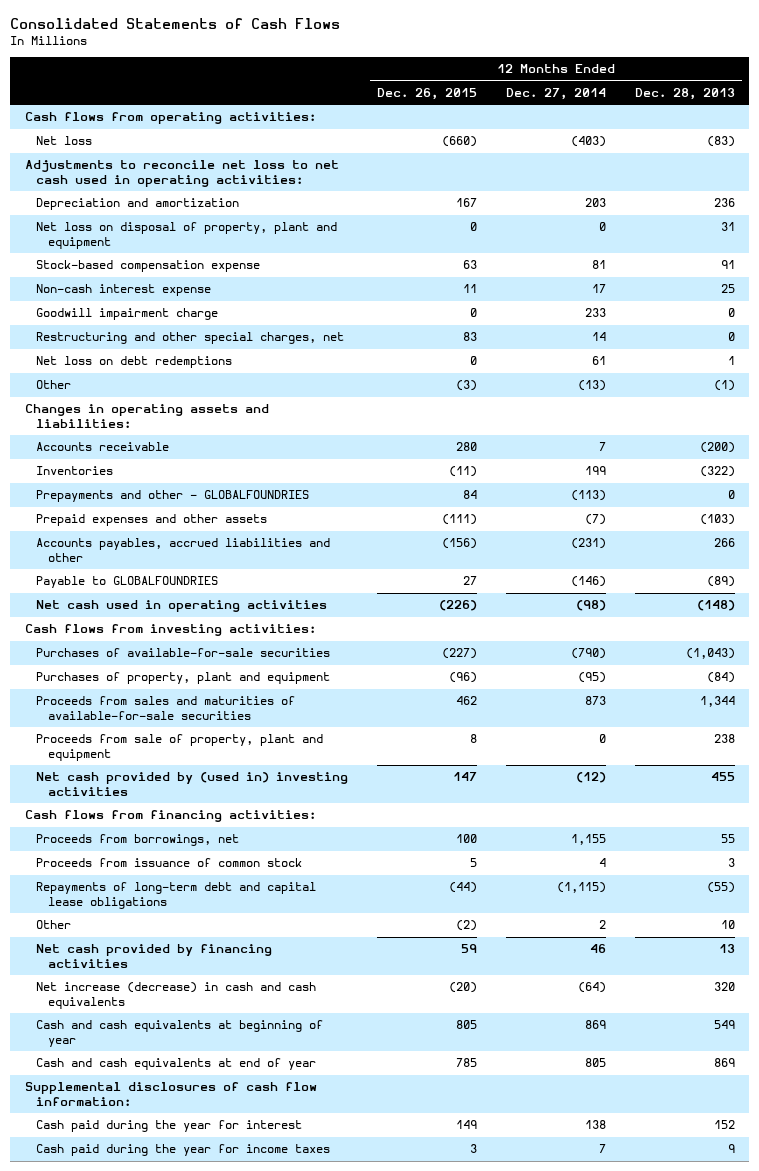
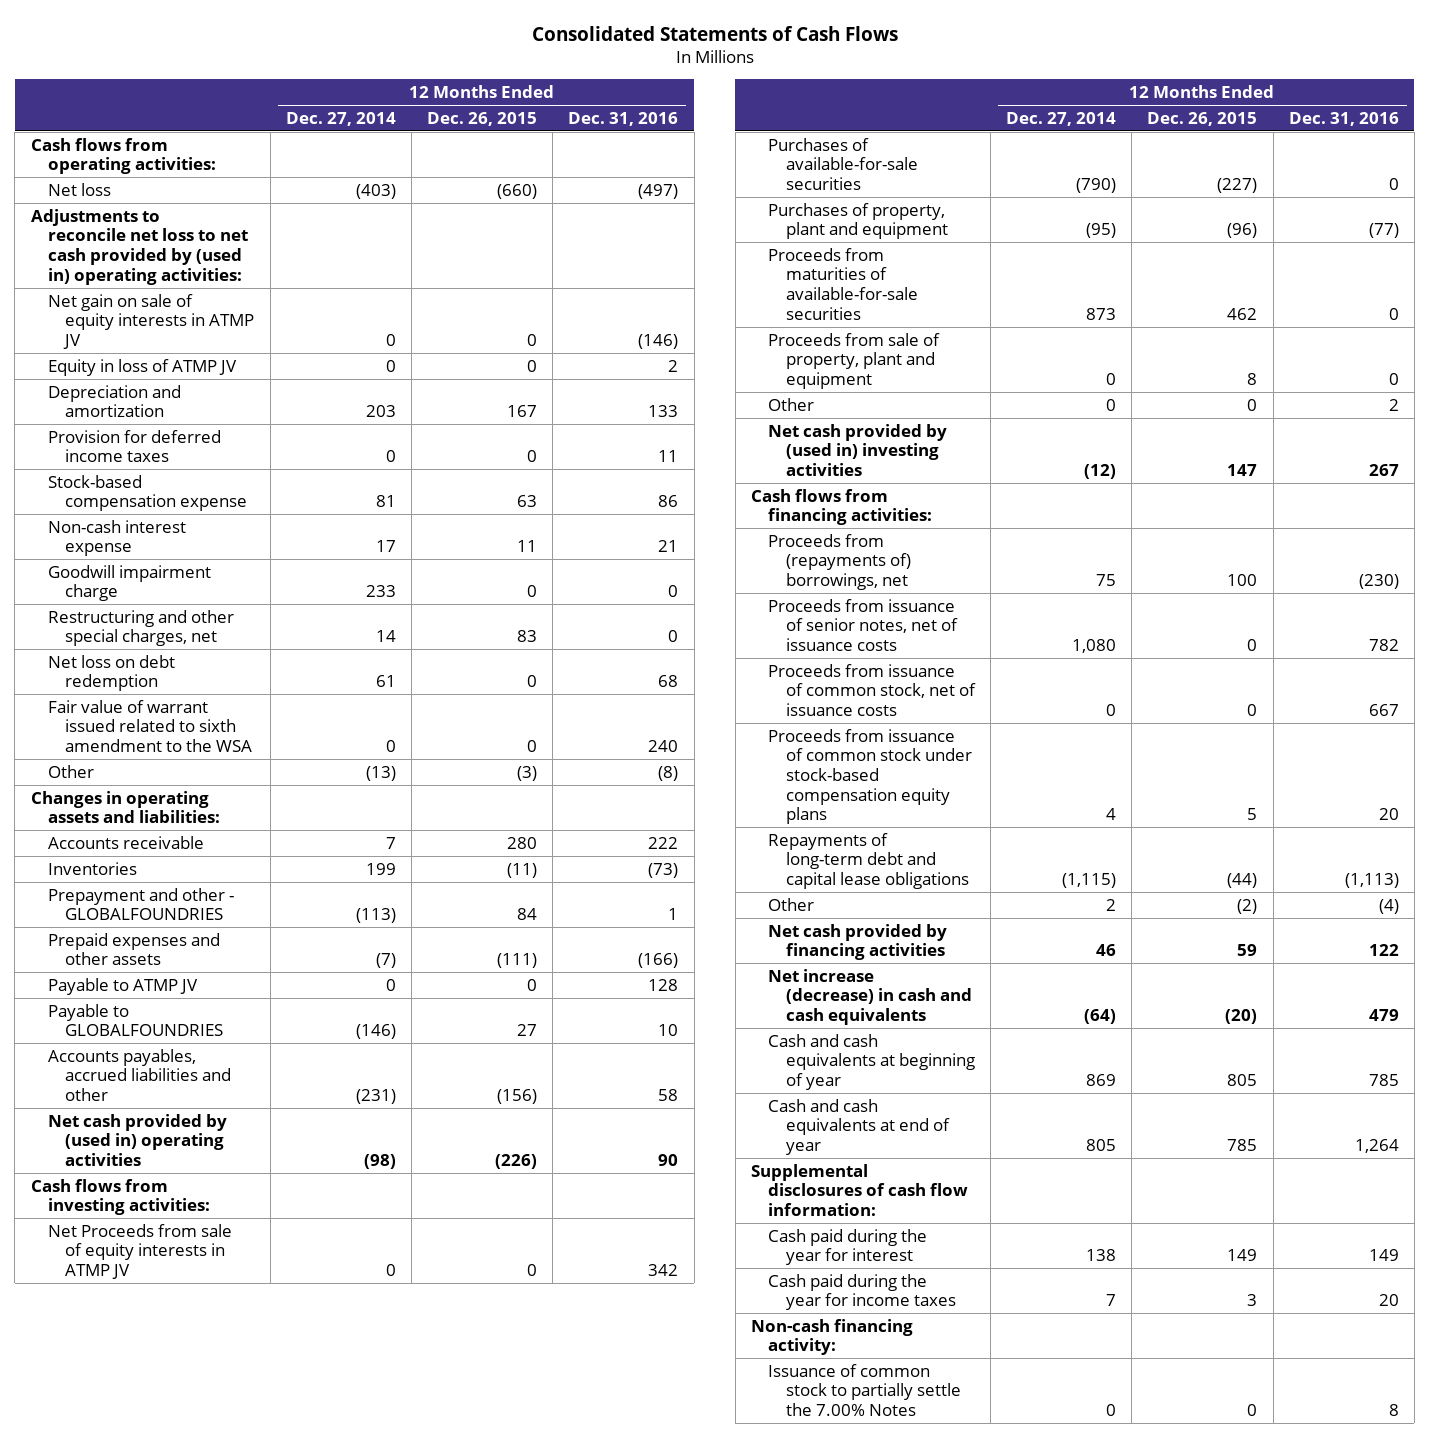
- | 12 Months Ended Dec. 26, 2015 | 12 Months Ended Dec. 27, 2014 | 12 Months Ended Dec. 28, 2013
+ | 12 Months Ended Dec. 27, 2014 | 12 Months Ended Dec. 26, 2015 | 12 Months Ended Dec. 31, 2016
- Adjustments to reconcile net loss to net cash used in operating activities:
+ Adjustments to reconcile net loss to net cash provided by (used in) operating activities:
+ Net gain on sale of equity interests in ATMP JV | 0 | 0 | (146)
+ Equity in loss of ATMP JV | 0 | 0 | 2
- Net loss on disposal of property, plant and equipment | 0 | 0 | 31
+ Provision for deferred income taxes | 0 | 0 | 11
- Net loss on debt redemptions | 0 | 61 | 1
+ Net loss on debt redemption | 61 | 0 | 68
+ Fair value of warrant issued related to sixth amendment to the WSA | 0 | 0 | 240
- Prepayments and other - GLOBALFOUNDRIES | 84 | (113) | 0
+ Prepayment and other - GLOBALFOUNDRIES | (113) | 84 | 1
+ Payable to ATMP JV | 0 | 0 | 128
- Net cash used in operating activities | (226) | (98) | (148)
moved down: Accounts payables, accrued liabilities and other | (231) | (156) | 58
+ Net cash provided by (used in) operating activities | (98) | (226) | 90
+ Net Proceeds from sale of equity interests in ATMP JV | 0 | 0 | 342
- Proceeds from sales and maturities of available-for-sale securities | 462 | 873 | 1,344
+ Proceeds from maturities of available-for-sale securities | 873 | 462 | 0
+ Other | 0 | 0 | 2
- Proceeds from borrowings, net | 100 | 1,155 | 55
- Proceeds from issuance of common stock | 5 | 4 | 3
+ Proceeds from (repayments of) borrowings, net | 75 | 100 | (230)
+ Proceeds from issuance of senior notes, net of issuance costs | 1,080 | 0 | 782
+ Proceeds from issuance of common stock, net of issuance costs | 0 | 0 | 667
+ Proceeds from issuance of common stock under stock-based compensation equity plans | 4 | 5 | 20
+ Non-cash financing activity:
+ Issuance of common stock to partially settle the 7.00% Notes | 0 | 0 | 8

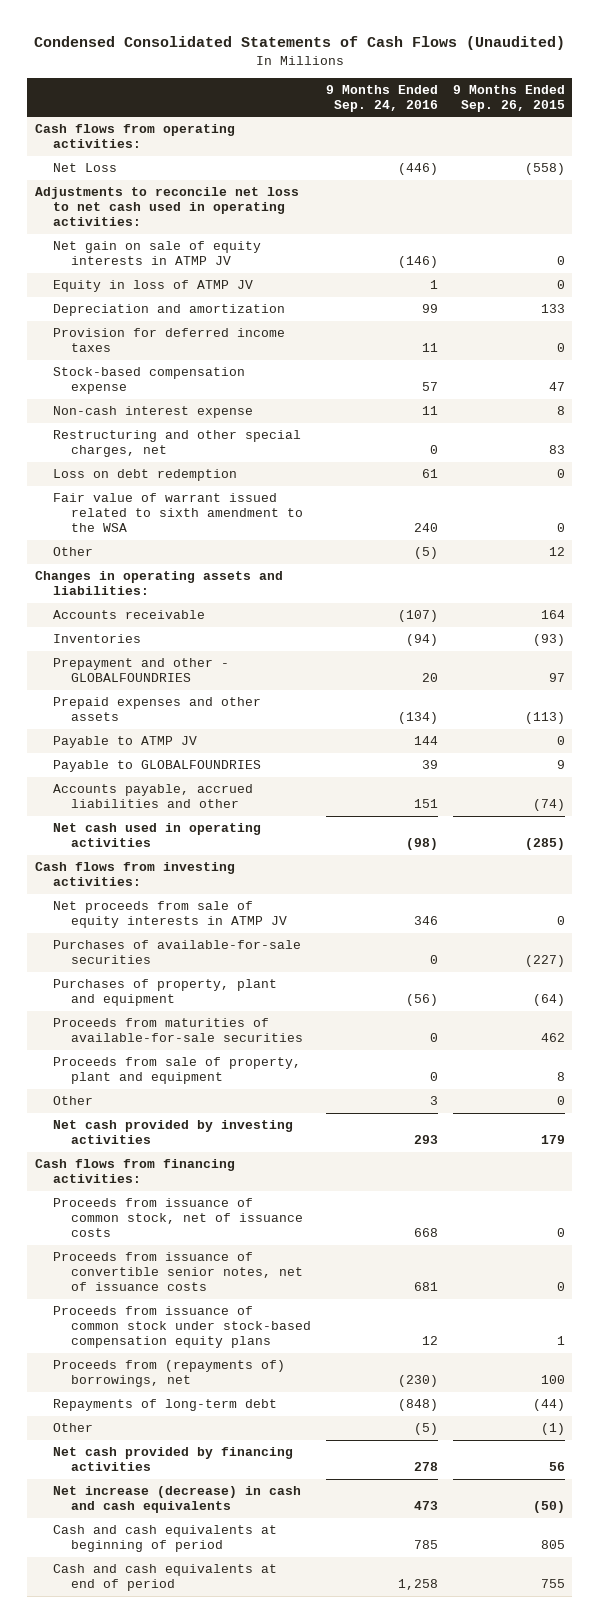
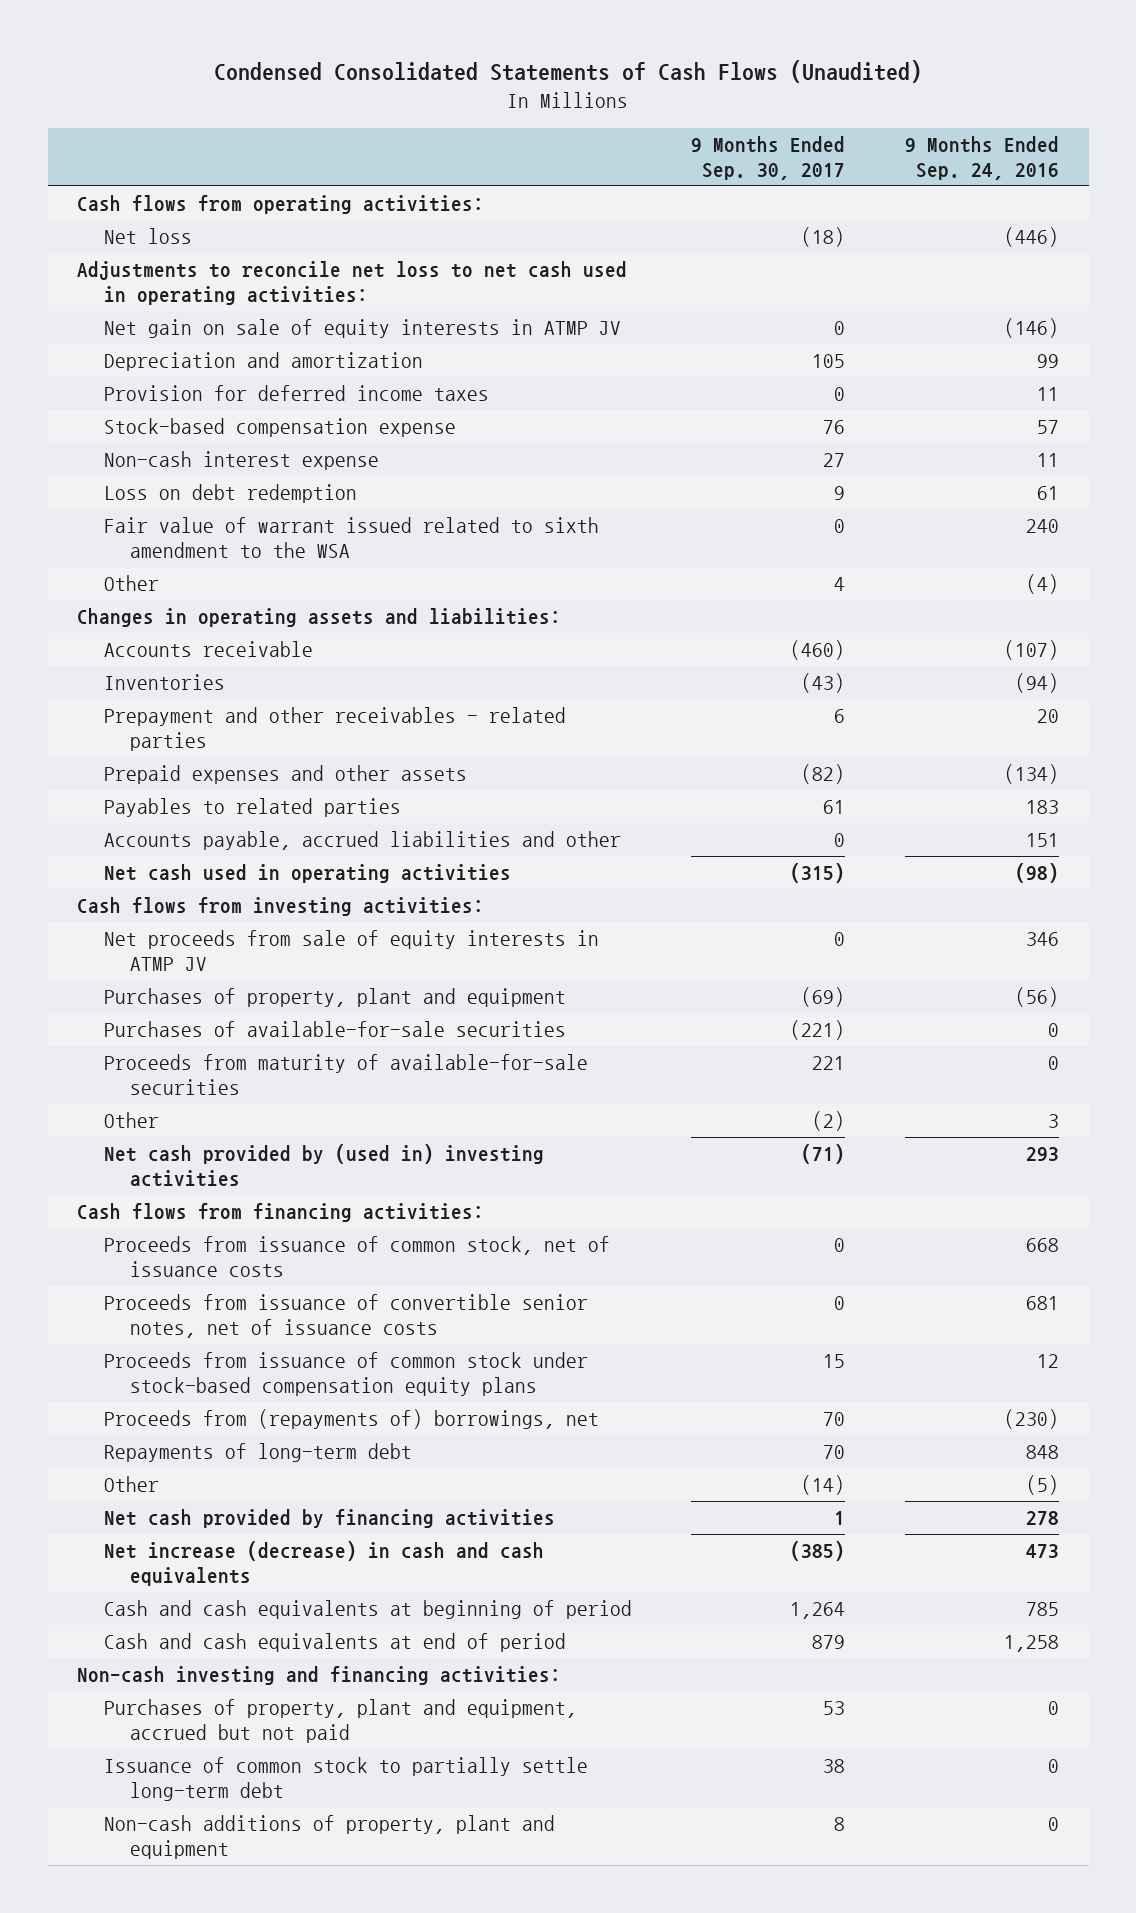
- | 9 Months Ended Sep. 24, 2016 | 9 Months Ended Sep. 26, 2015
+ | 9 Months Ended Sep. 30, 2017 | 9 Months Ended Sep. 24, 2016
- Net Loss | (446) | (558)
+ Net loss | (18) | (446)
- Equity in loss of ATMP JV | 1 | 0
- Restructuring and other special charges, net | 0 | 83
- Other | (5) | 12
+ Other | 4 | (4)
- Prepayment and other - GLOBALFOUNDRIES | 20 | 97
+ Prepayment and other receivables - related parties | 6 | 20
- Payable to ATMP JV | 144 | 0
- Payable to GLOBALFOUNDRIES | 39 | 9
+ Payables to related parties | 61 | 183
- Proceeds from maturities of available-for-sale securities | 0 | 462
- Proceeds from sale of property, plant and equipment | 0 | 8
moved down: Purchases of available-for-sale securities | (221) | 0
+ Proceeds from maturity of available-for-sale securities | 221 | 0
- Net cash provided by investing activities | 293 | 179
+ Net cash provided by (used in) investing activities | (71) | 293
- Repayments of long-term debt | (848) | (44)
+ Repayments of long-term debt | 70 | 848
+ Non-cash investing and financing activities:
+ Purchases of property, plant and equipment, accrued but not paid | 53 | 0
+ Issuance of common stock to partially settle long-term debt | 38 | 0
+ Non-cash additions of property, plant and equipment | 8 | 0

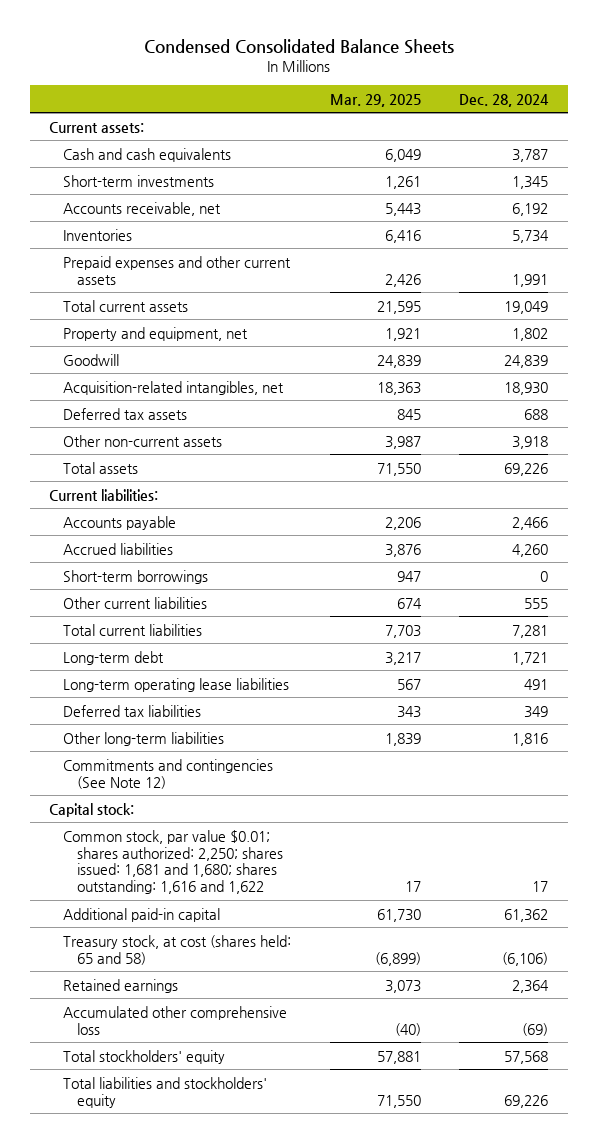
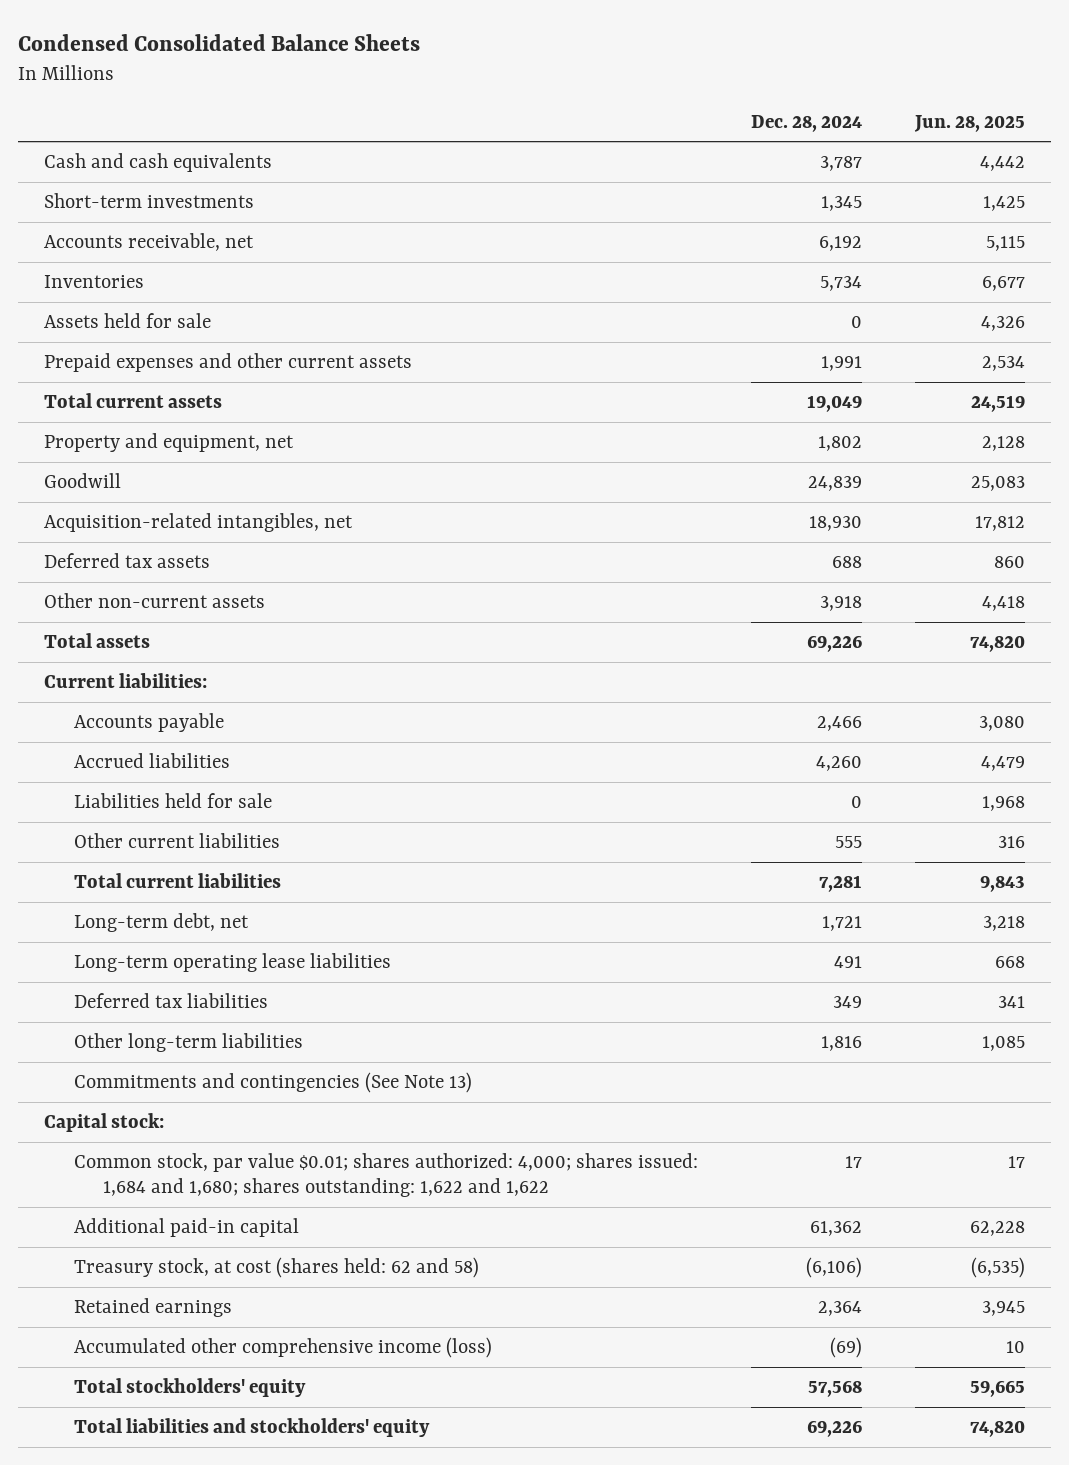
- | Mar. 29, 2025 | Dec. 28, 2024
+ | Dec. 28, 2024 | Jun. 28, 2025
- Current assets:
+ Assets held for sale | 0 | 4,326
- Short-term borrowings | 947 | 0
+ Liabilities held for sale | 0 | 1,968
- Long-term debt | 3,217 | 1,721
+ Long-term debt, net | 1,721 | 3,218
- Commitments and contingencies (See Note 12)
+ Commitments and contingencies (See Note 13)
- Common stock, par value $0.01; shares authorized: 2,250; shares issued: 1,681 and 1,680; shares outstanding: 1,616 and 1,622 | 17 | 17
+ Common stock, par value $0.01; shares authorized: 4,000; shares issued: 1,684 and 1,680; shares outstanding: 1,622 and 1,622 | 17 | 17
- Treasury stock, at cost (shares held: 65 and 58) | (6,899) | (6,106)
+ Treasury stock, at cost (shares held: 62 and 58) | (6,106) | (6,535)
- Accumulated other comprehensive loss | (40) | (69)
+ Accumulated other comprehensive income (loss) | (69) | 10

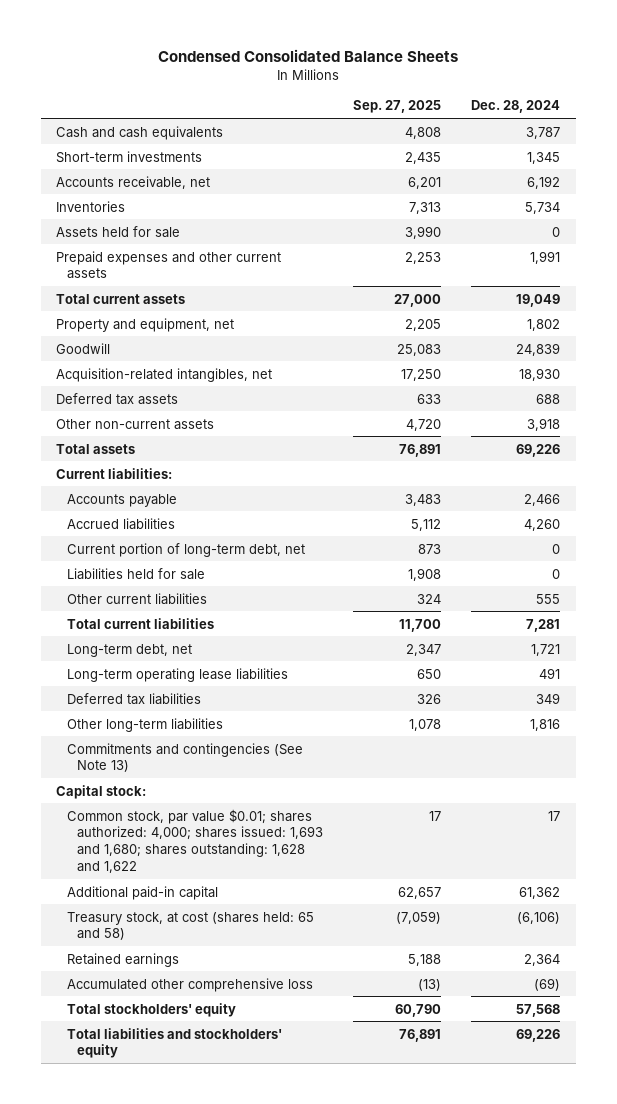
- | Dec. 28, 2024 | Jun. 28, 2025
+ | Sep. 27, 2025 | Dec. 28, 2024
+ Current portion of long-term debt, net | 873 | 0
- Common stock, par value $0.01; shares authorized: 4,000; shares issued: 1,684 and 1,680; shares outstanding: 1,622 and 1,622 | 17 | 17
+ Common stock, par value $0.01; shares authorized: 4,000; shares issued: 1,693 and 1,680; shares outstanding: 1,628 and 1,622 | 17 | 17
- Treasury stock, at cost (shares held: 62 and 58) | (6,106) | (6,535)
+ Treasury stock, at cost (shares held: 65 and 58) | (7,059) | (6,106)
- Accumulated other comprehensive income (loss) | (69) | 10
+ Accumulated other comprehensive loss | (13) | (69)

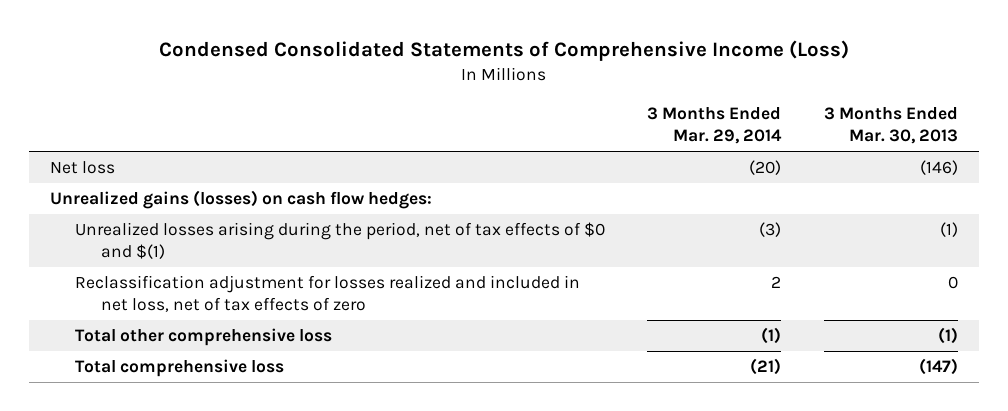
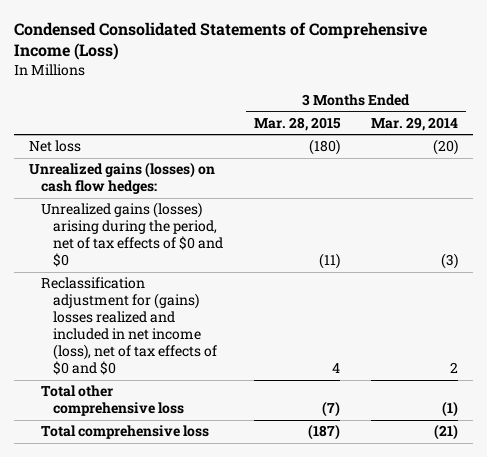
- | 3 Months Ended Mar. 29, 2014 | 3 Months Ended Mar. 30, 2013
+ | 3 Months Ended Mar. 28, 2015 | 3 Months Ended Mar. 29, 2014
- Unrealized losses arising during the period, net of tax effects of $0 and $(1) | (3) | (1)
- Reclassification adjustment for losses realized and included in net loss, net of tax effects of zero | 2 | 0
+ Unrealized gains (losses) arising during the period, net of tax effects of $0 and $0 | (11) | (3)
+ Reclassification adjustment for (gains) losses realized and included in net income (loss), net of tax effects of $0 and $0 | 4 | 2

